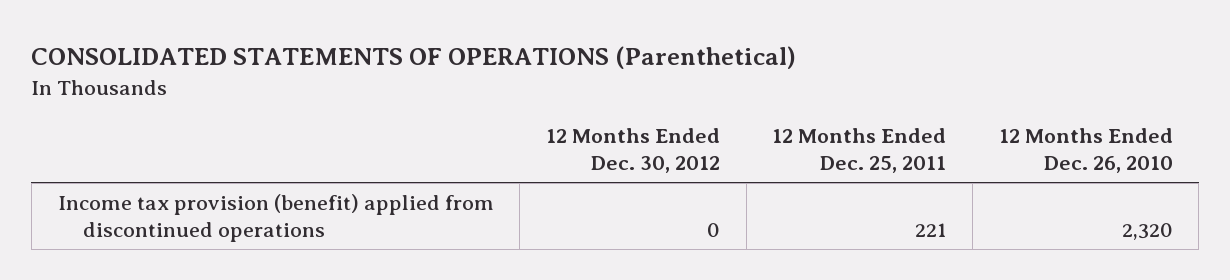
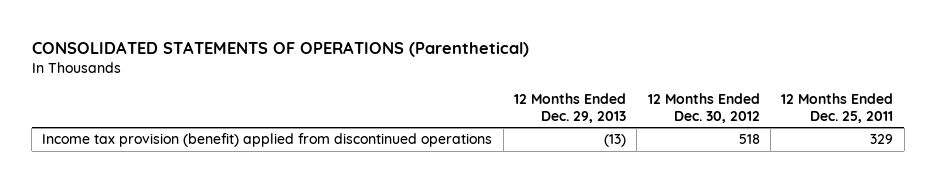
- | 12 Months Ended Dec. 30, 2012 | 12 Months Ended Dec. 25, 2011 | 12 Months Ended Dec. 26, 2010
+ | 12 Months Ended Dec. 29, 2013 | 12 Months Ended Dec. 30, 2012 | 12 Months Ended Dec. 25, 2011
- Income tax provision (benefit) applied from discontinued operations | 0 | 221 | 2,320
+ Income tax provision (benefit) applied from discontinued operations | (13) | 518 | 329

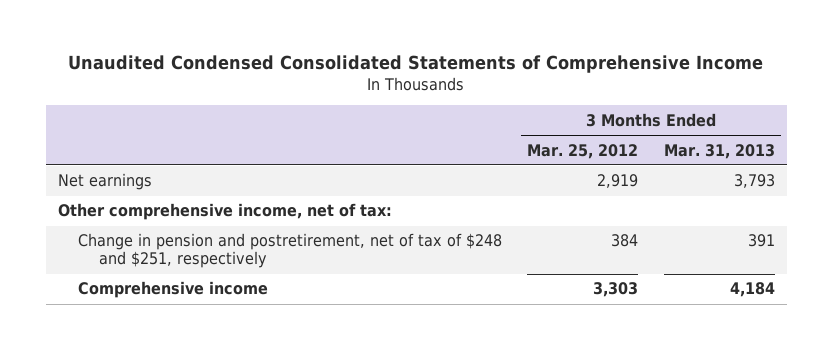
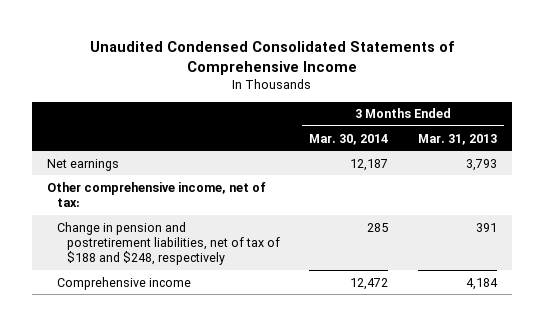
- | 3 Months Ended Mar. 25, 2012 | 3 Months Ended Mar. 31, 2013
+ | 3 Months Ended Mar. 30, 2014 | 3 Months Ended Mar. 31, 2013
- Change in pension and postretirement, net of tax of $248 and $251, respectively | 384 | 391
+ Change in pension and postretirement liabilities, net of tax of $188 and $248, respectively | 285 | 391

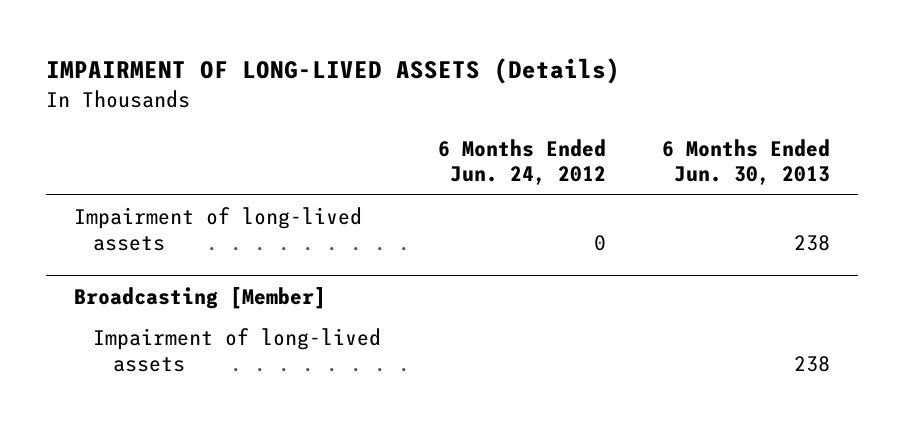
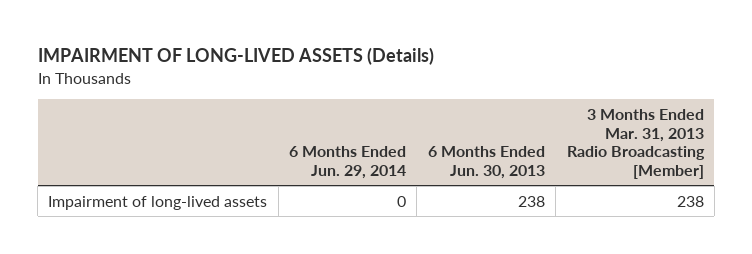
- | 6 Months Ended Jun. 24, 2012 | 6 Months Ended Jun. 30, 2013
+ | 6 Months Ended Jun. 29, 2014 | 6 Months Ended Jun. 30, 2013 | 3 Months Ended Mar. 31, 2013 Radio Broadcasting [Member]
- Broadcasting [Member]
- Impairment of long-lived assets | | 238

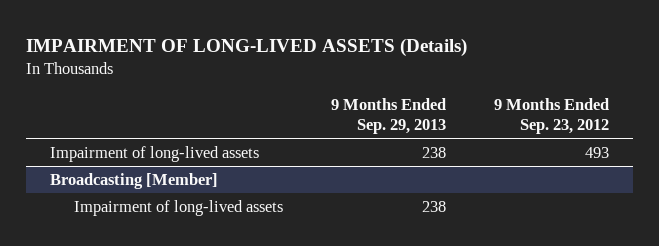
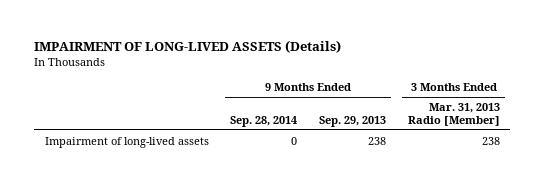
- | 9 Months Ended Sep. 29, 2013 | 9 Months Ended Sep. 23, 2012
+ | 9 Months Ended Sep. 28, 2014 | 9 Months Ended Sep. 29, 2013 | 3 Months Ended Mar. 31, 2013 Radio [Member]
- Broadcasting [Member]
- Impairment of long-lived assets | 238 |

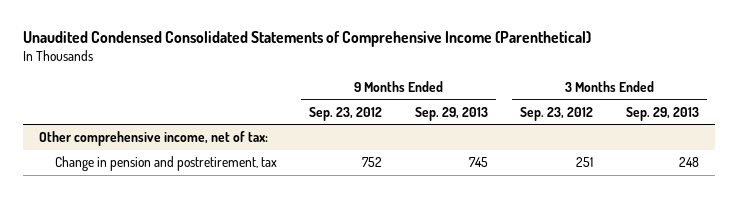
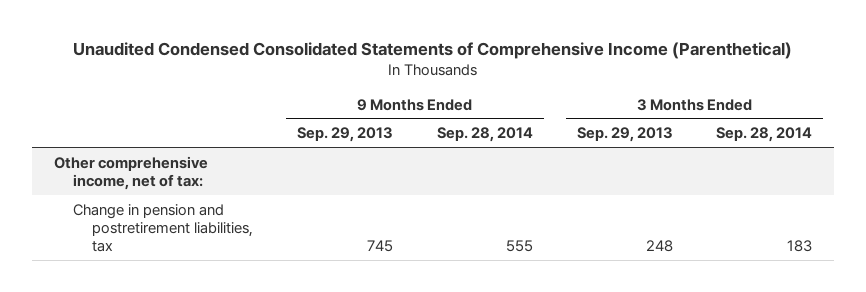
- | 9 Months Ended Sep. 23, 2012 | 9 Months Ended Sep. 29, 2013 | 3 Months Ended Sep. 23, 2012 | 3 Months Ended Sep. 29, 2013
+ | 9 Months Ended Sep. 29, 2013 | 9 Months Ended Sep. 28, 2014 | 3 Months Ended Sep. 29, 2013 | 3 Months Ended Sep. 28, 2014
- Change in pension and postretirement, tax | 752 | 745 | 251 | 248
+ Change in pension and postretirement liabilities, tax | 745 | 555 | 248 | 183

